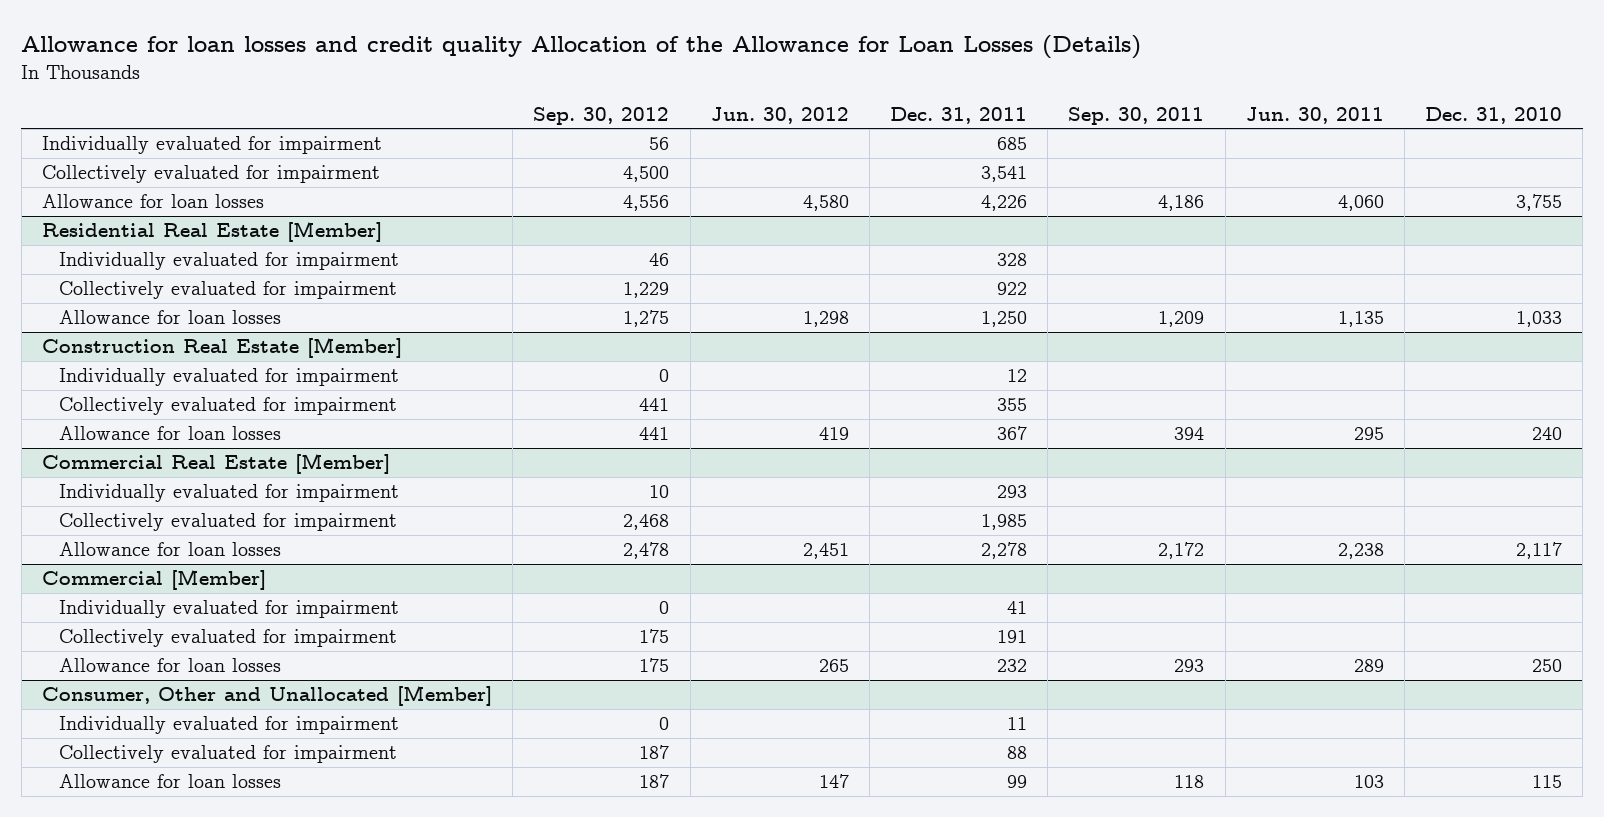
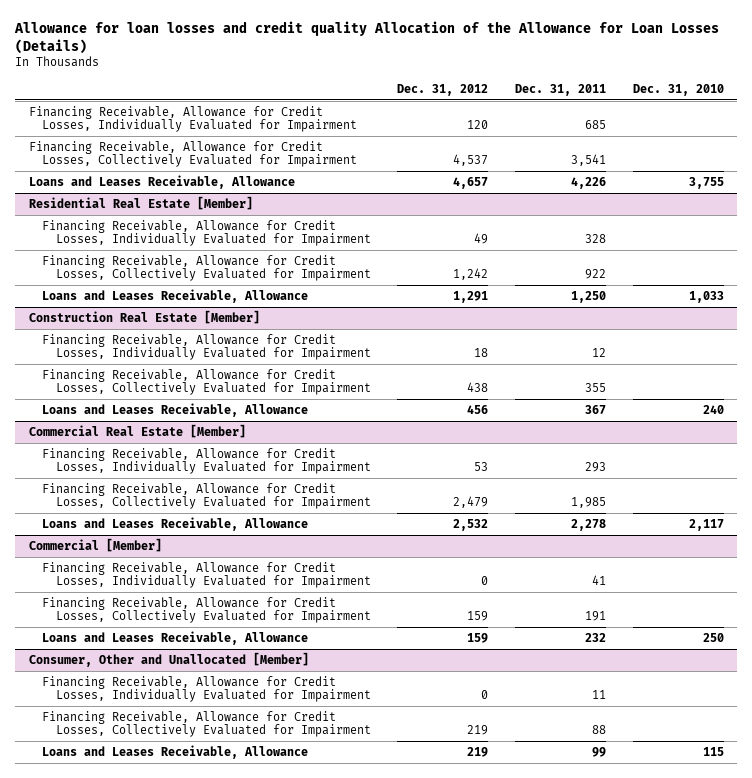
- | Sep. 30, 2012 | Jun. 30, 2012 | Dec. 31, 2011 | Sep. 30, 2011 | Jun. 30, 2011 | Dec. 31, 2010
+ | Dec. 31, 2012 | Dec. 31, 2011 | Dec. 31, 2010
- Individually evaluated for impairment | 56 | | 685 | | |
- Collectively evaluated for impairment | 4,500 | | 3,541 | | |
- Allowance for loan losses | 4,556 | 4,580 | 4,226 | 4,186 | 4,060 | 3,755
+ Financing Receivable, Allowance for Credit Losses, Individually Evaluated for Impairment | 120 | 685 |
+ Financing Receivable, Allowance for Credit Losses, Collectively Evaluated for Impairment | 4,537 | 3,541 |
+ Loans and Leases Receivable, Allowance | 4,657 | 4,226 | 3,755
@ Residential Real Estate [Member]
- Individually evaluated for impairment | 46 | | 328 | | |
- Collectively evaluated for impairment | 1,229 | | 922 | | |
- Allowance for loan losses | 1,275 | 1,298 | 1,250 | 1,209 | 1,135 | 1,033
+ Financing Receivable, Allowance for Credit Losses, Individually Evaluated for Impairment | 49 | 328 |
+ Financing Receivable, Allowance for Credit Losses, Collectively Evaluated for Impairment | 1,242 | 922 |
+ Loans and Leases Receivable, Allowance | 1,291 | 1,250 | 1,033
@ Construction Real Estate [Member]
- Individually evaluated for impairment | 0 | | 12 | | |
- Collectively evaluated for impairment | 441 | | 355 | | |
- Allowance for loan losses | 441 | 419 | 367 | 394 | 295 | 240
+ Financing Receivable, Allowance for Credit Losses, Individually Evaluated for Impairment | 18 | 12 |
+ Financing Receivable, Allowance for Credit Losses, Collectively Evaluated for Impairment | 438 | 355 |
+ Loans and Leases Receivable, Allowance | 456 | 367 | 240
@ Commercial Real Estate [Member]
- Individually evaluated for impairment | 10 | | 293 | | |
- Collectively evaluated for impairment | 2,468 | | 1,985 | | |
- Allowance for loan losses | 2,478 | 2,451 | 2,278 | 2,172 | 2,238 | 2,117
+ Financing Receivable, Allowance for Credit Losses, Individually Evaluated for Impairment | 53 | 293 |
+ Financing Receivable, Allowance for Credit Losses, Collectively Evaluated for Impairment | 2,479 | 1,985 |
+ Loans and Leases Receivable, Allowance | 2,532 | 2,278 | 2,117
@ Commercial [Member]
- Individually evaluated for impairment | 0 | | 41 | | |
- Collectively evaluated for impairment | 175 | | 191 | | |
- Allowance for loan losses | 175 | 265 | 232 | 293 | 289 | 250
+ Financing Receivable, Allowance for Credit Losses, Individually Evaluated for Impairment | 0 | 41 |
+ Financing Receivable, Allowance for Credit Losses, Collectively Evaluated for Impairment | 159 | 191 |
+ Loans and Leases Receivable, Allowance | 159 | 232 | 250
@ Consumer, Other and Unallocated [Member]
- Individually evaluated for impairment | 0 | | 11 | | |
- Collectively evaluated for impairment | 187 | | 88 | | |
- Allowance for loan losses | 187 | 147 | 99 | 118 | 103 | 115
+ Financing Receivable, Allowance for Credit Losses, Individually Evaluated for Impairment | 0 | 11 |
+ Financing Receivable, Allowance for Credit Losses, Collectively Evaluated for Impairment | 219 | 88 |
+ Loans and Leases Receivable, Allowance | 219 | 99 | 115

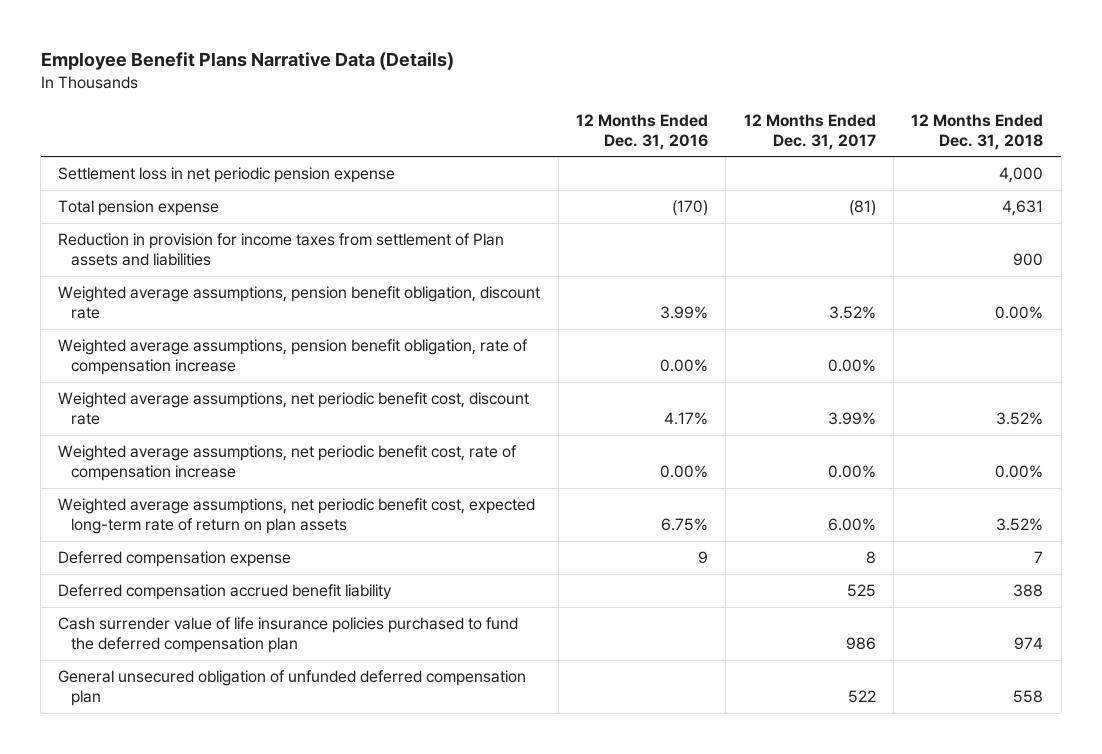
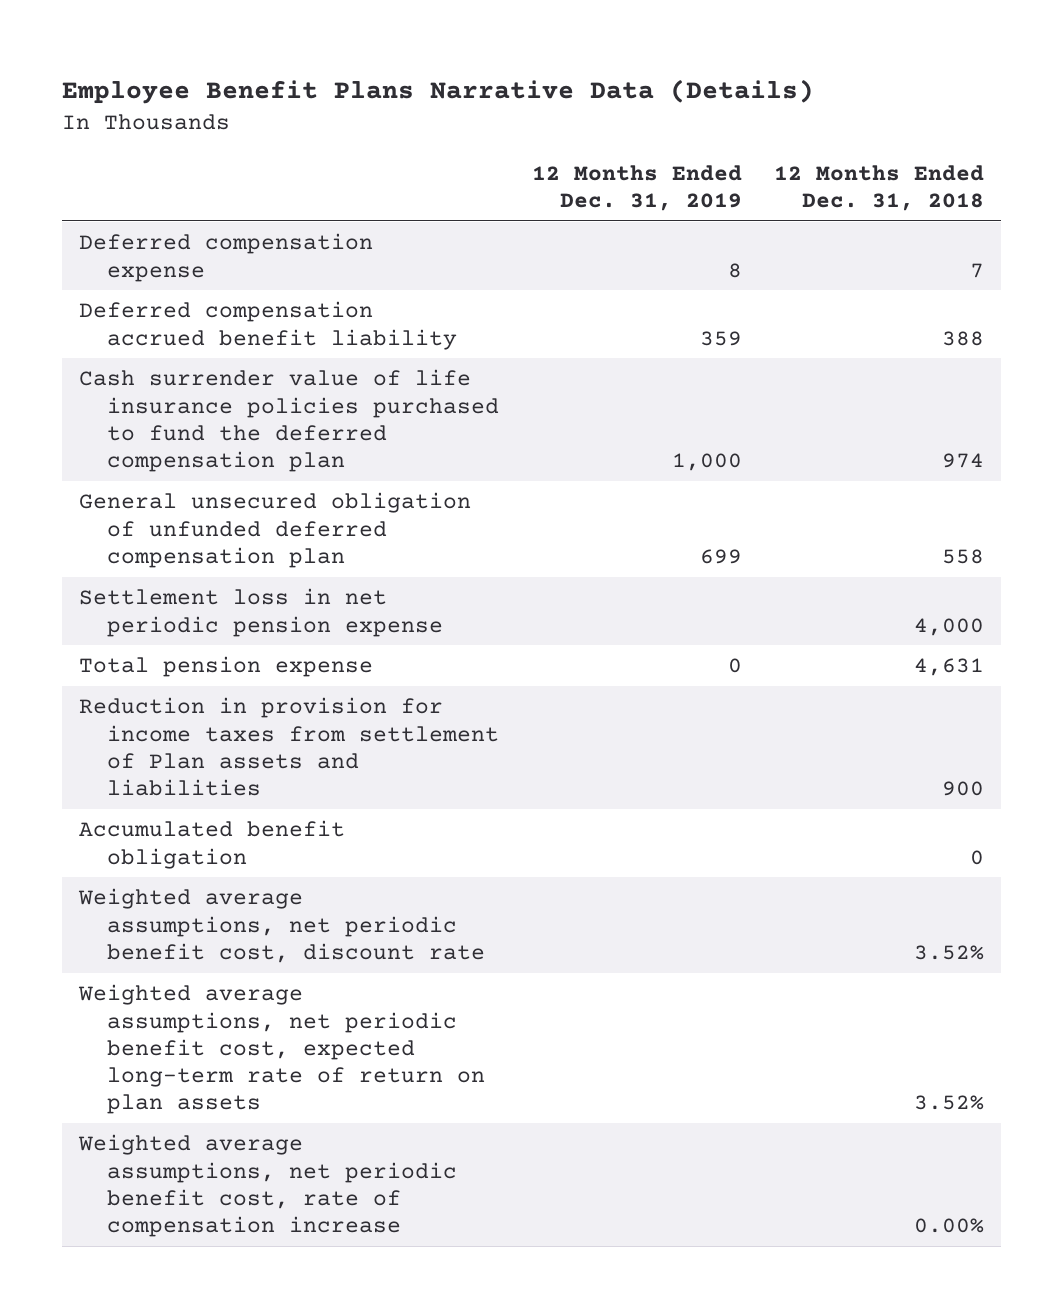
- | 12 Months Ended Dec. 31, 2016 | 12 Months Ended Dec. 31, 2017 | 12 Months Ended Dec. 31, 2018
+ | 12 Months Ended Dec. 31, 2019 | 12 Months Ended Dec. 31, 2018
moved up: Deferred compensation expense | 8 | 7
moved up: Deferred compensation accrued benefit liability | 359 | 388
moved up: Cash surrender value of life insurance policies purchased to fund the deferred compensation plan | 1,000 | 974
moved up: General unsecured obligation of unfunded deferred compensation plan | 699 | 558
- Weighted average assumptions, pension benefit obligation, discount rate | 3.99% | 3.52% | 0.00%
- Weighted average assumptions, pension benefit obligation, rate of compensation increase | 0.00% | 0.00% |
+ Accumulated benefit obligation | | 0
moved down: Weighted average assumptions, net periodic benefit cost, rate of compensation increase | | 0.00%

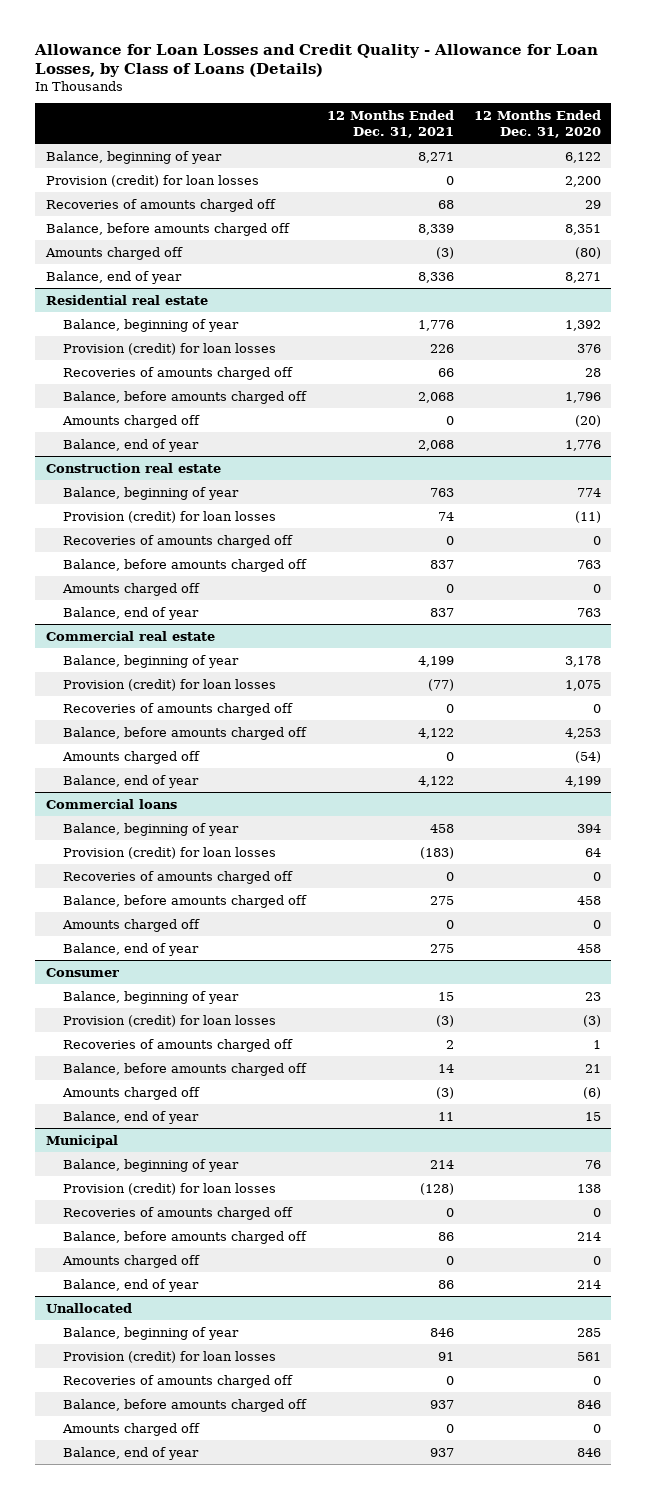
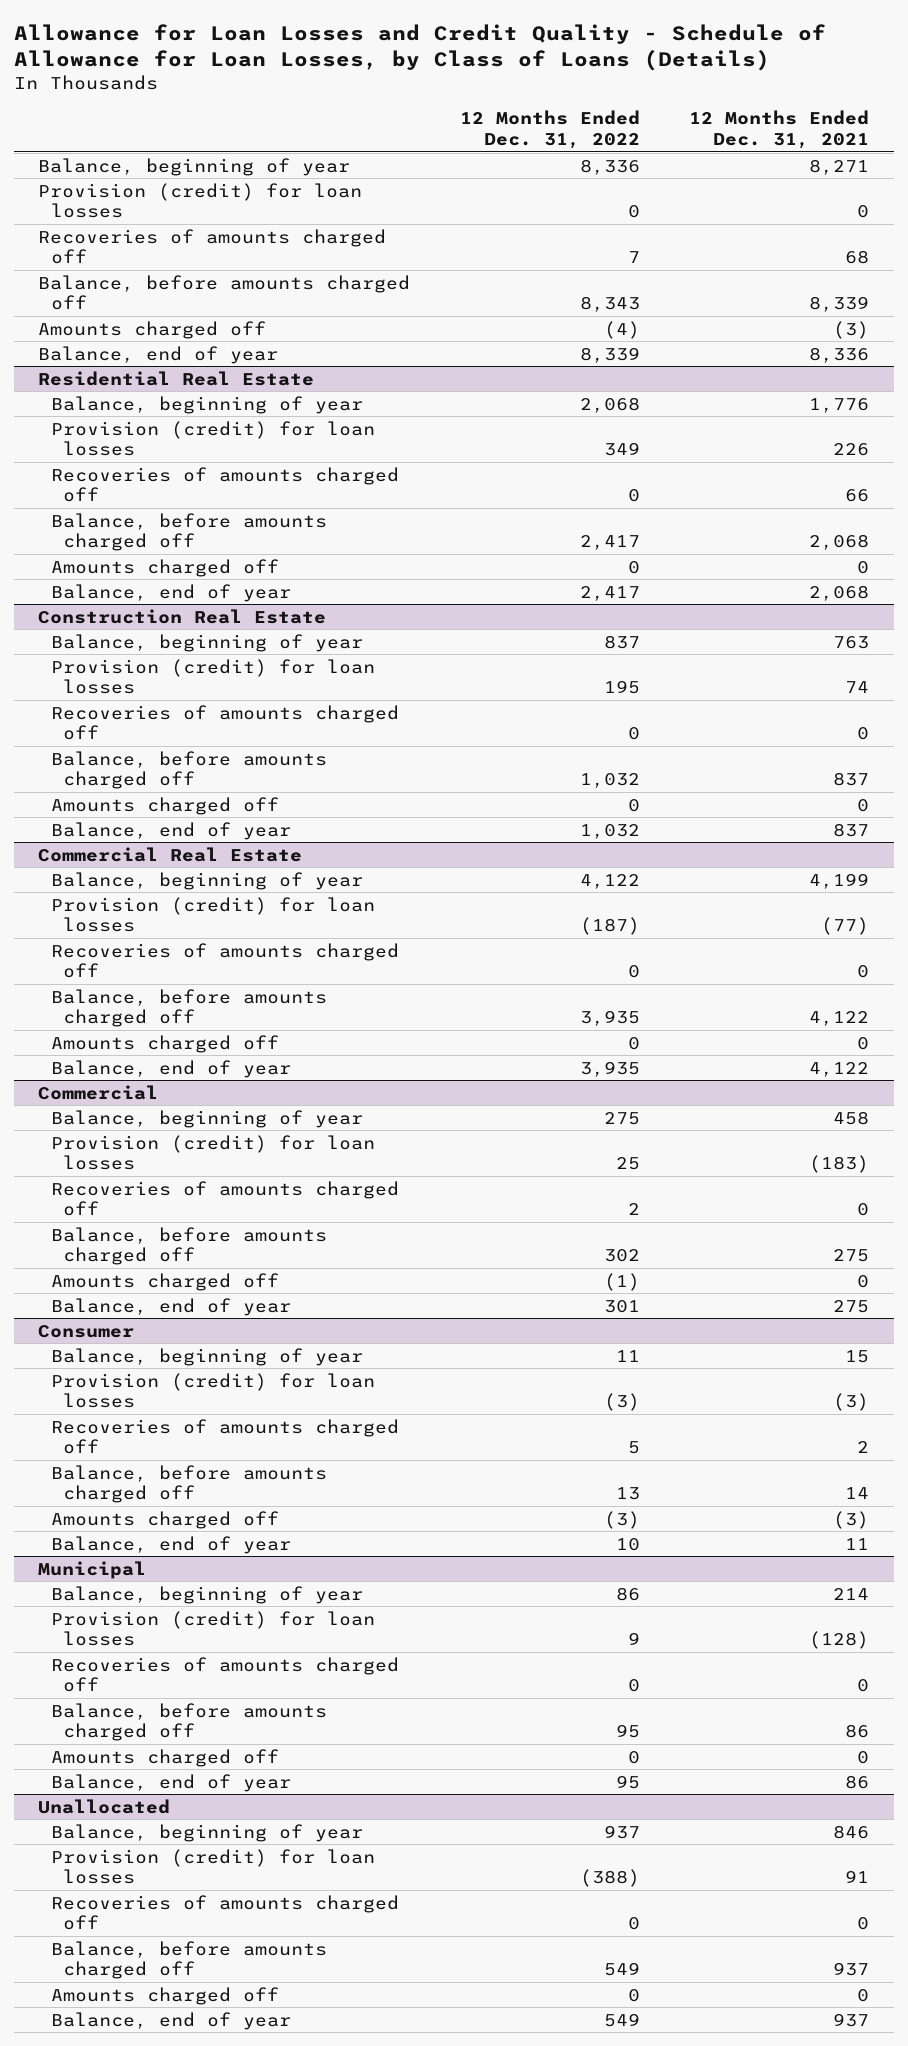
- Allowance for Loan Losses and Credit Quality - Allowance for Loan Losses, by Class of Loans (Details)
+ Allowance for Loan Losses and Credit Quality - Schedule of Allowance for Loan Losses, by Class of Loans (Details)
- | 12 Months Ended Dec. 31, 2021 | 12 Months Ended Dec. 31, 2020
+ | 12 Months Ended Dec. 31, 2022 | 12 Months Ended Dec. 31, 2021
- Residential real estate
+ Residential Real Estate
- Construction real estate
+ Construction Real Estate
- Commercial real estate
+ Commercial Real Estate
- Commercial loans
+ Commercial

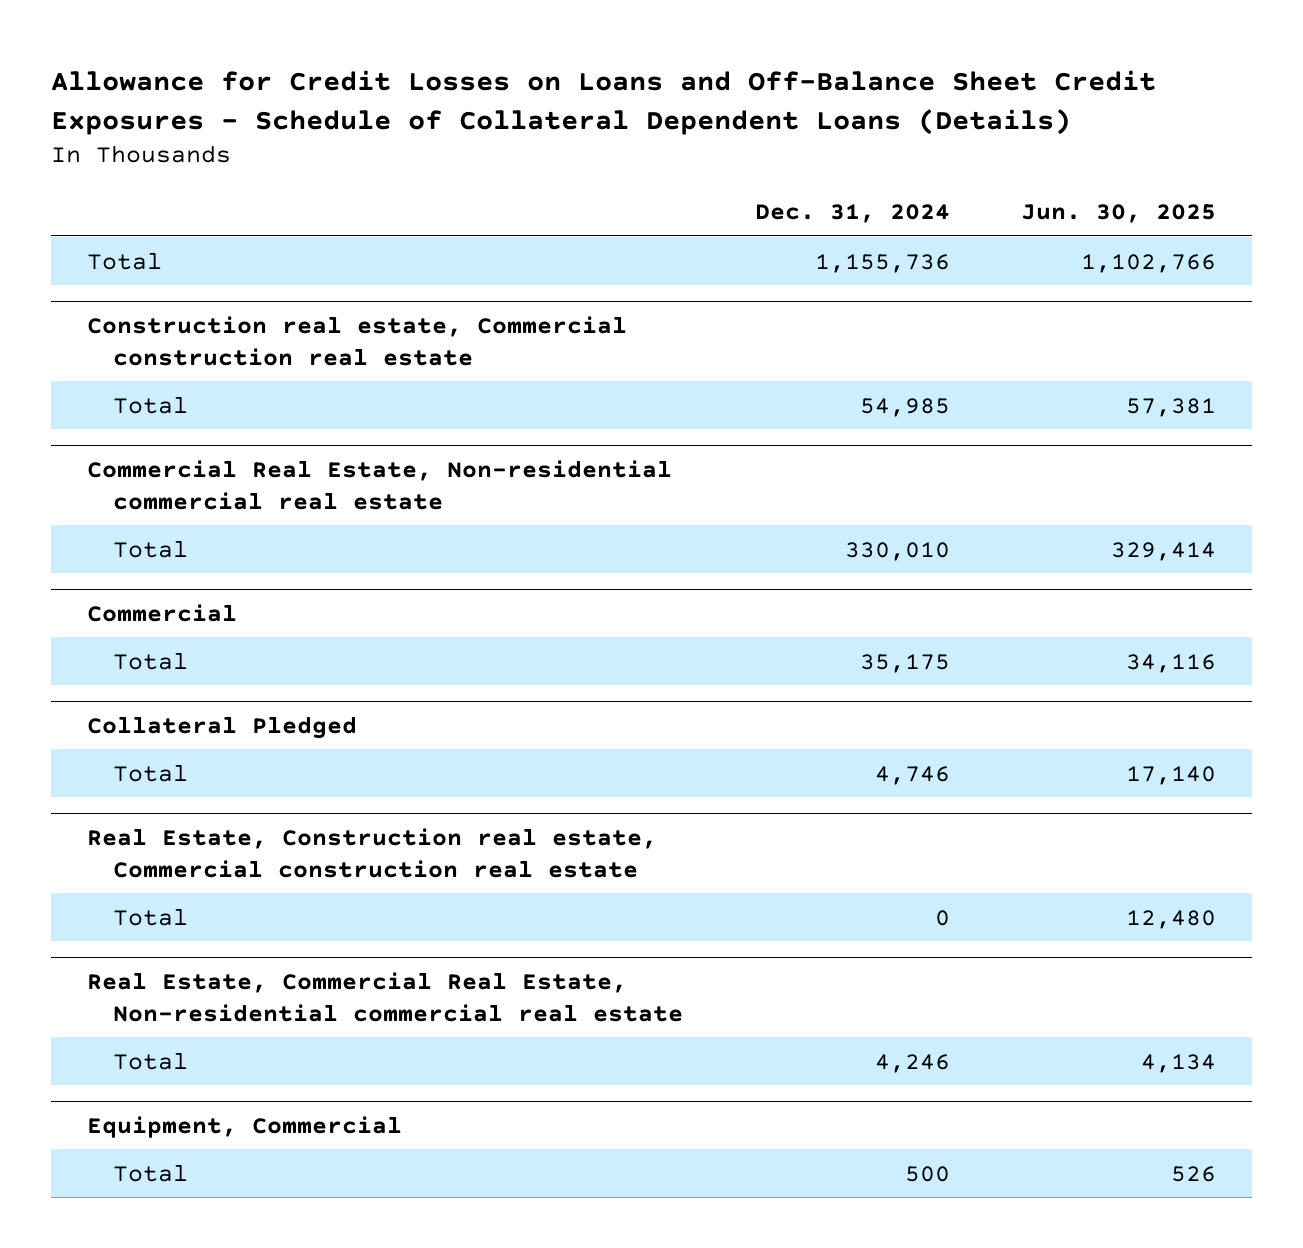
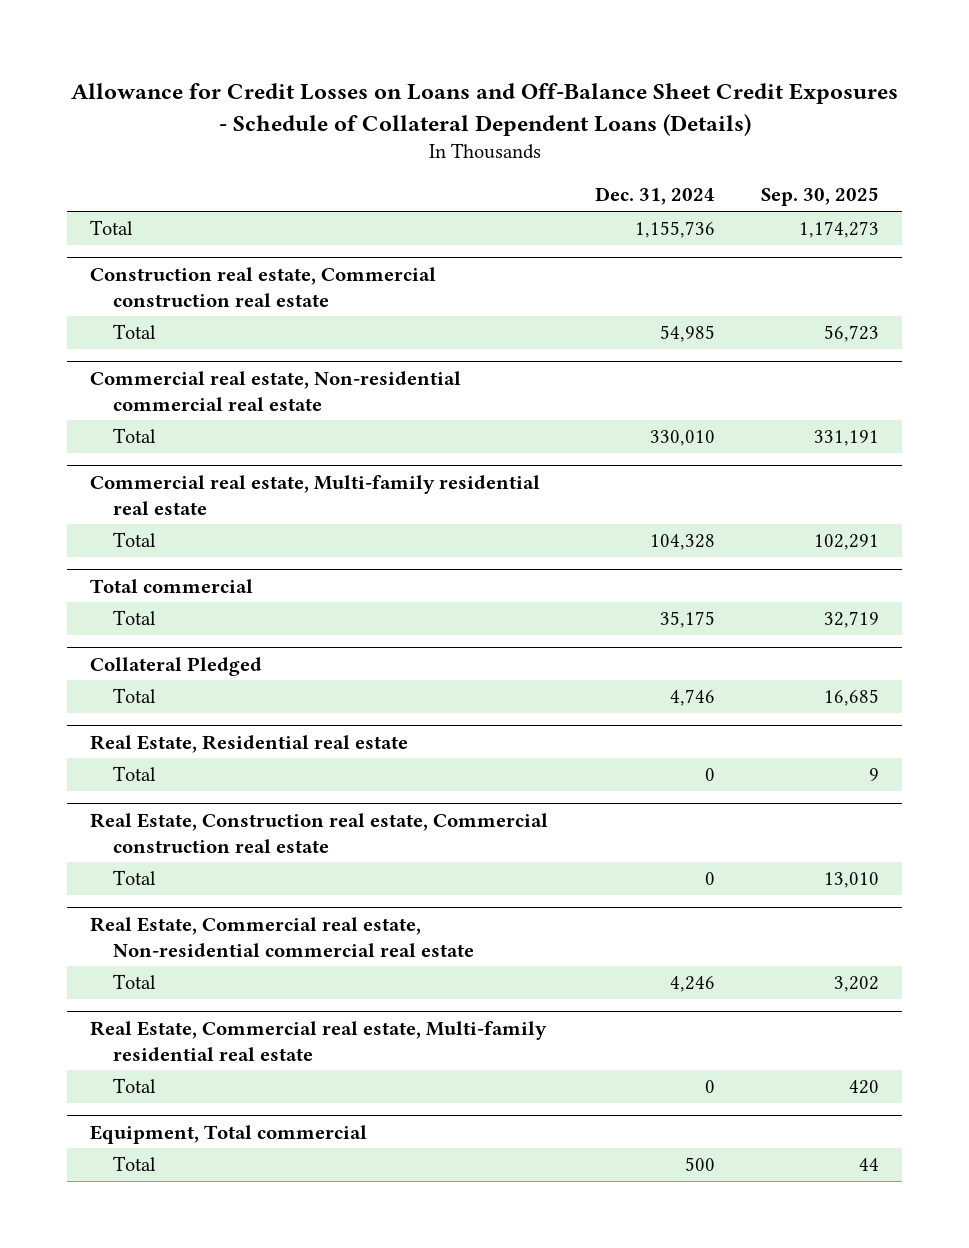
- | Dec. 31, 2024 | Jun. 30, 2025
+ | Dec. 31, 2024 | Sep. 30, 2025
- Commercial Real Estate, Non-residential commercial real estate
+ Commercial real estate, Non-residential commercial real estate
- Commercial
+ Commercial real estate, Multi-family residential real estate
+ Total | 104,328 | 102,291
+ Total commercial
+ Real Estate, Residential real estate
+ Total | 0 | 9
- Real Estate, Commercial Real Estate, Non-residential commercial real estate
+ Real Estate, Commercial real estate, Non-residential commercial real estate
- Equipment, Commercial
+ Real Estate, Commercial real estate, Multi-family residential real estate
+ Total | 0 | 420
+ Equipment, Total commercial

